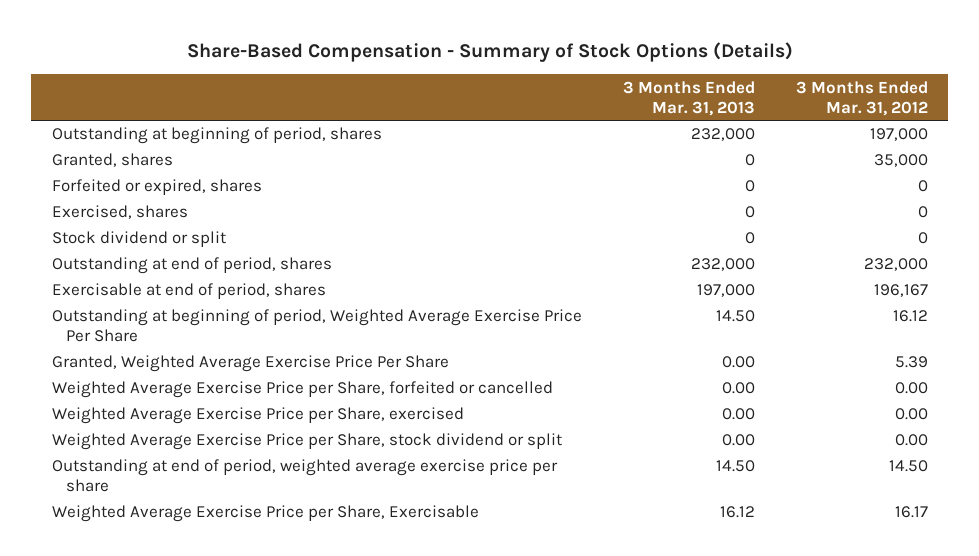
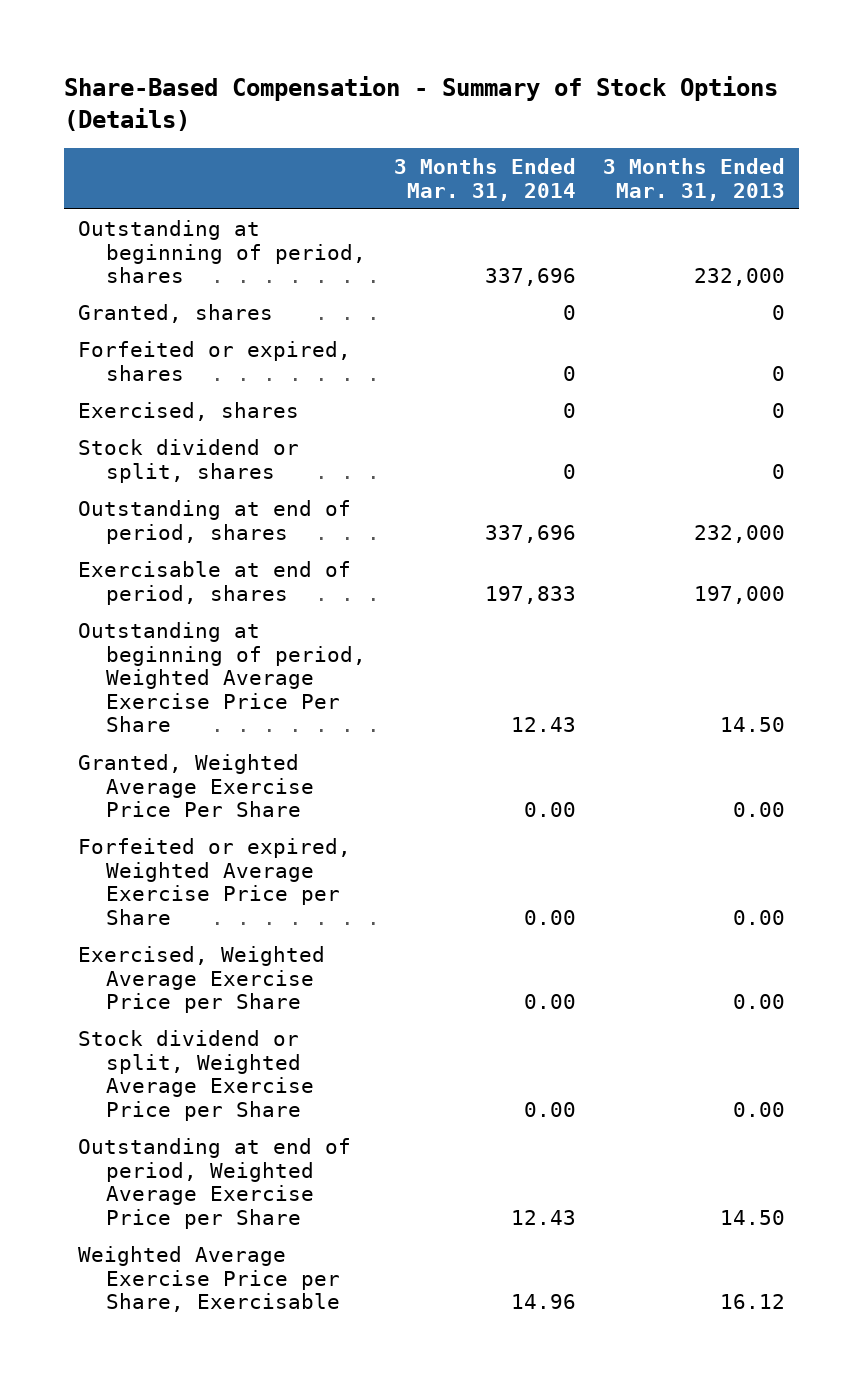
- | 3 Months Ended Mar. 31, 2013 | 3 Months Ended Mar. 31, 2012
+ | 3 Months Ended Mar. 31, 2014 | 3 Months Ended Mar. 31, 2013
- Stock dividend or split | 0 | 0
+ Stock dividend or split, shares | 0 | 0
- Weighted Average Exercise Price per Share, forfeited or cancelled | 0.00 | 0.00
- Weighted Average Exercise Price per Share, exercised | 0.00 | 0.00
- Weighted Average Exercise Price per Share, stock dividend or split | 0.00 | 0.00
- Outstanding at end of period, weighted average exercise price per share | 14.50 | 14.50
+ Forfeited or expired, Weighted Average Exercise Price per Share | 0.00 | 0.00
+ Exercised, Weighted Average Exercise Price per Share | 0.00 | 0.00
+ Stock dividend or split, Weighted Average Exercise Price per Share | 0.00 | 0.00
+ Outstanding at end of period, Weighted Average Exercise Price per Share | 12.43 | 14.50

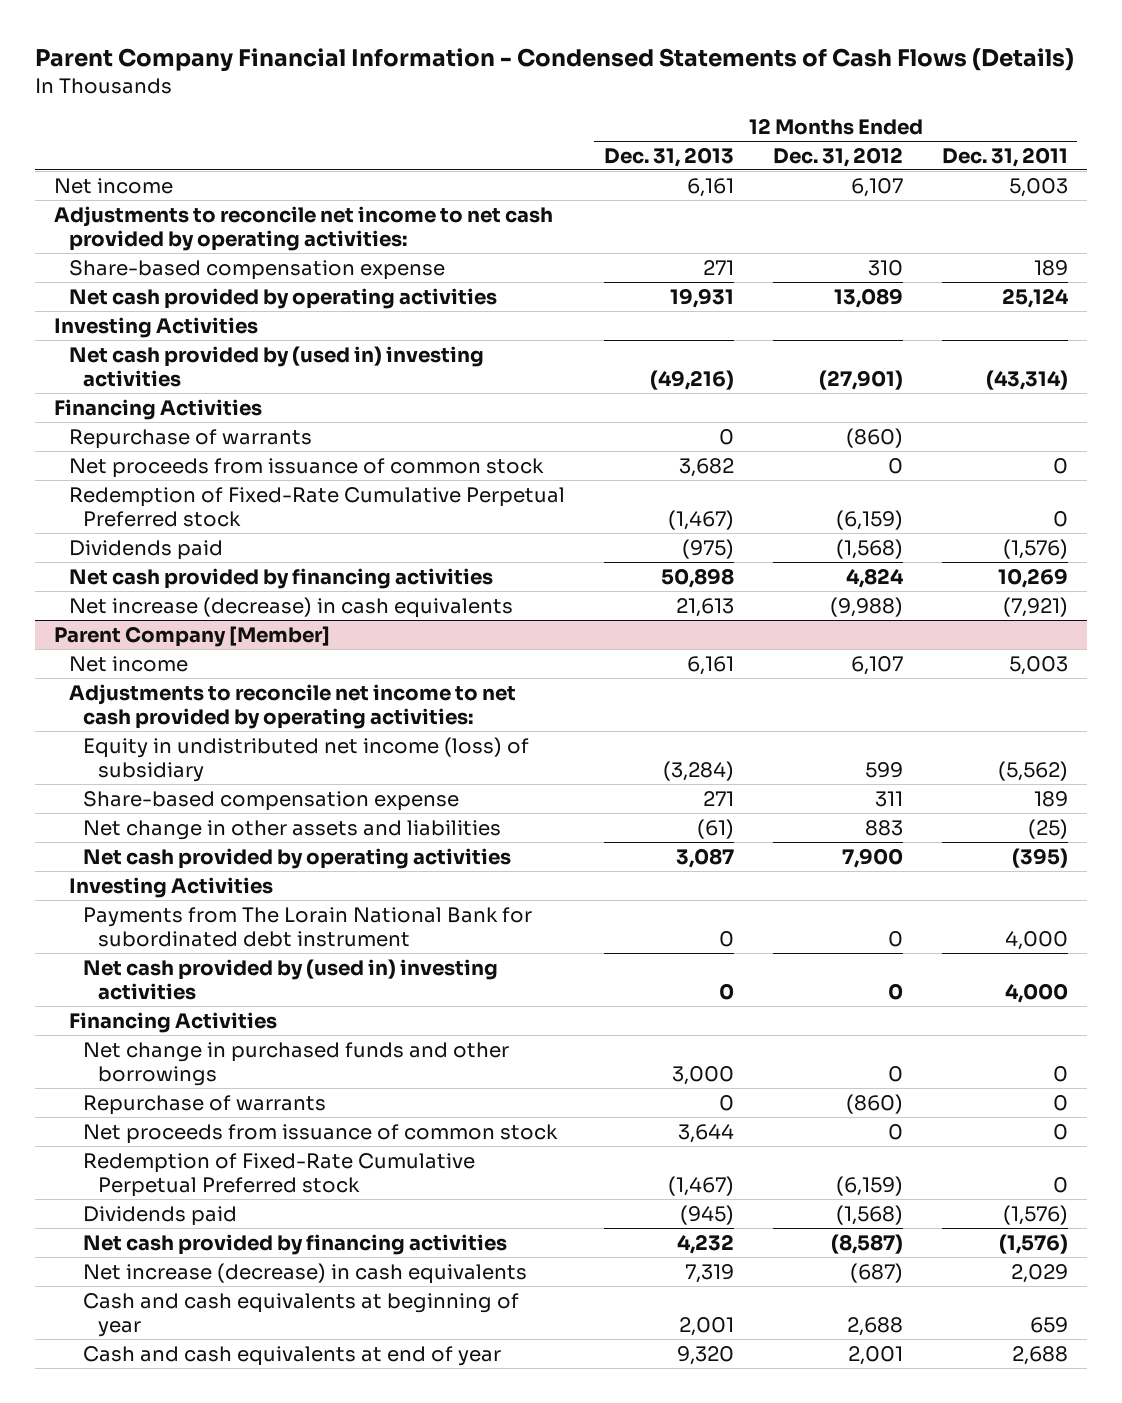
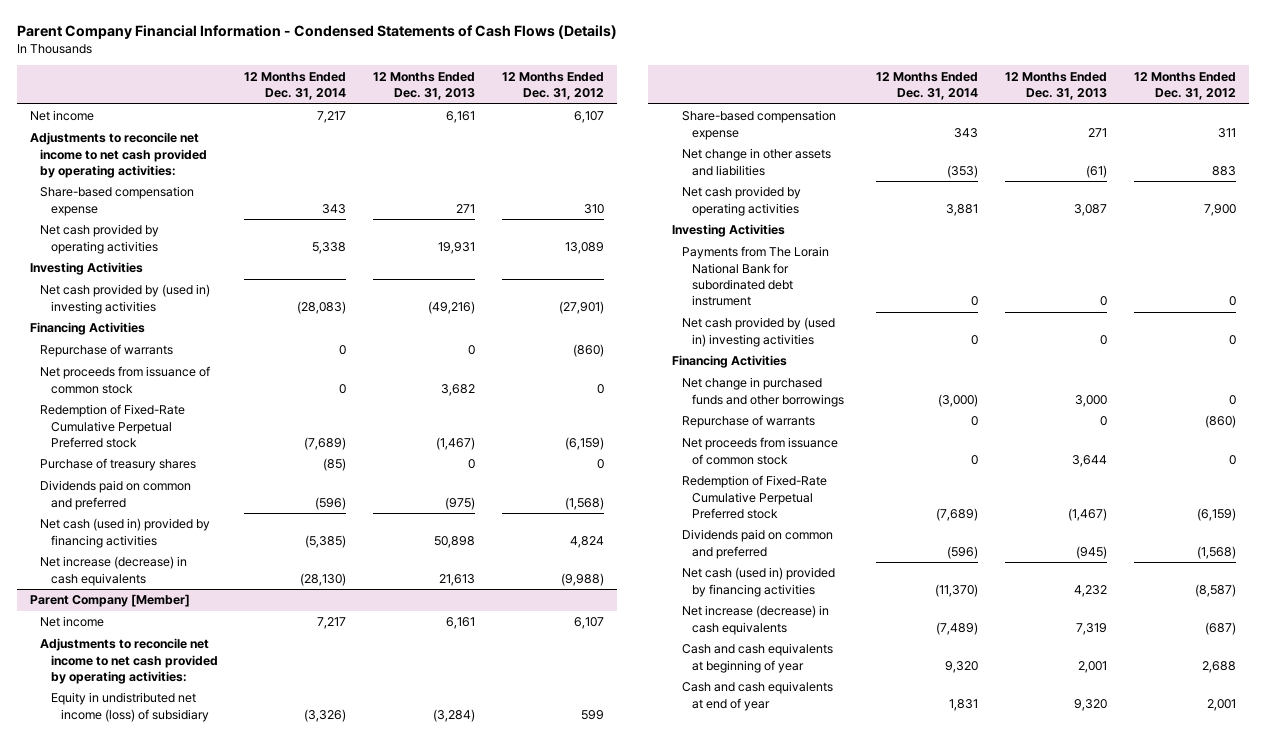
- | 12 Months Ended Dec. 31, 2013 | 12 Months Ended Dec. 31, 2012 | 12 Months Ended Dec. 31, 2011
+ | 12 Months Ended Dec. 31, 2014 | 12 Months Ended Dec. 31, 2013 | 12 Months Ended Dec. 31, 2012
- Dividends paid | (975) | (1,568) | (1,576)
- Net cash provided by financing activities | 50,898 | 4,824 | 10,269
+ Purchase of treasury shares | (85) | 0 | 0
+ Dividends paid on common and preferred | (596) | (975) | (1,568)
+ Net cash (used in) provided by financing activities | (5,385) | 50,898 | 4,824
@ Parent Company [Member]
- Dividends paid | (945) | (1,568) | (1,576)
- Net cash provided by financing activities | 4,232 | (8,587) | (1,576)
+ Dividends paid on common and preferred | (596) | (945) | (1,568)
+ Net cash (used in) provided by financing activities | (11,370) | 4,232 | (8,587)

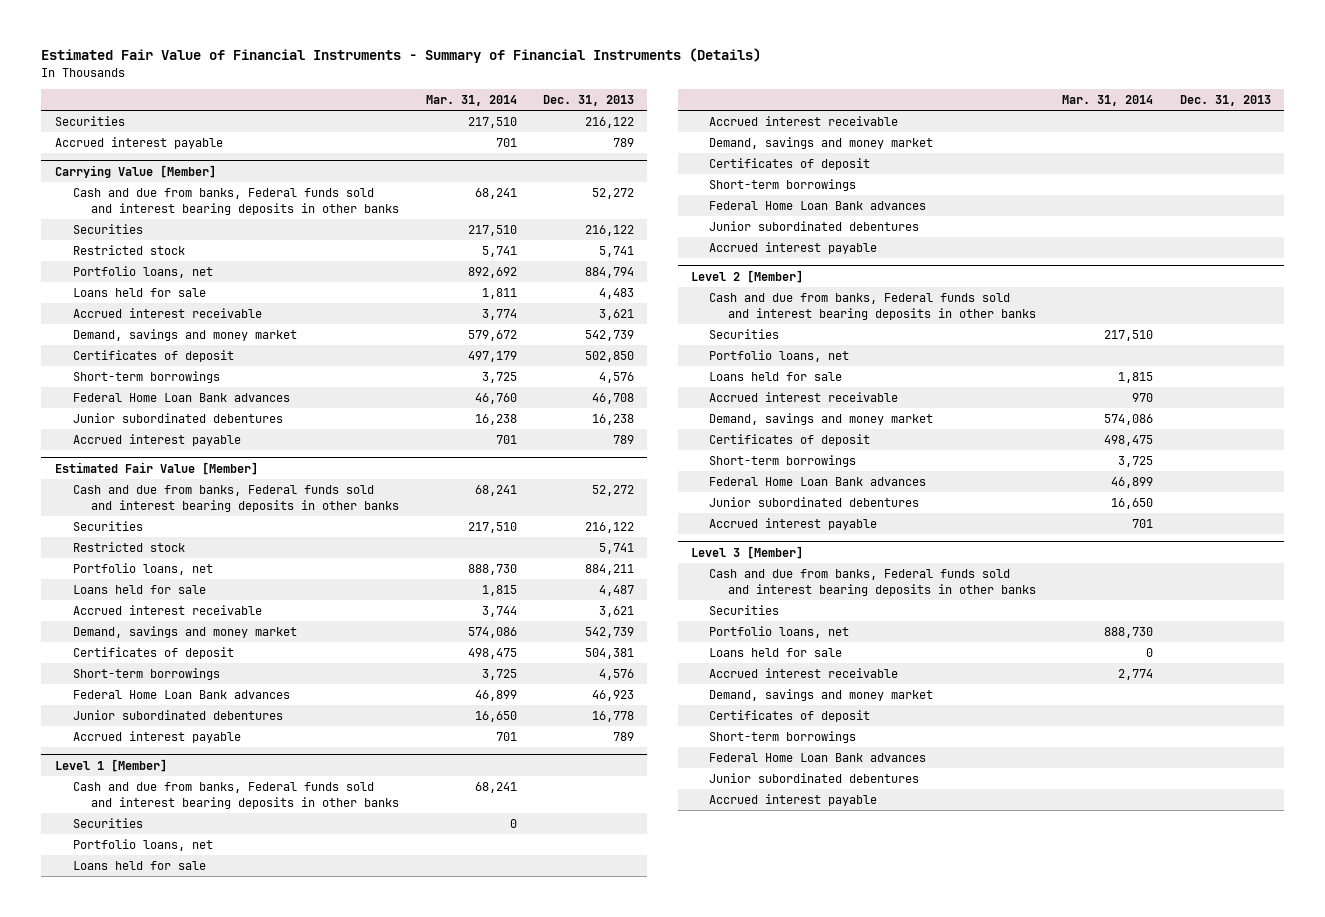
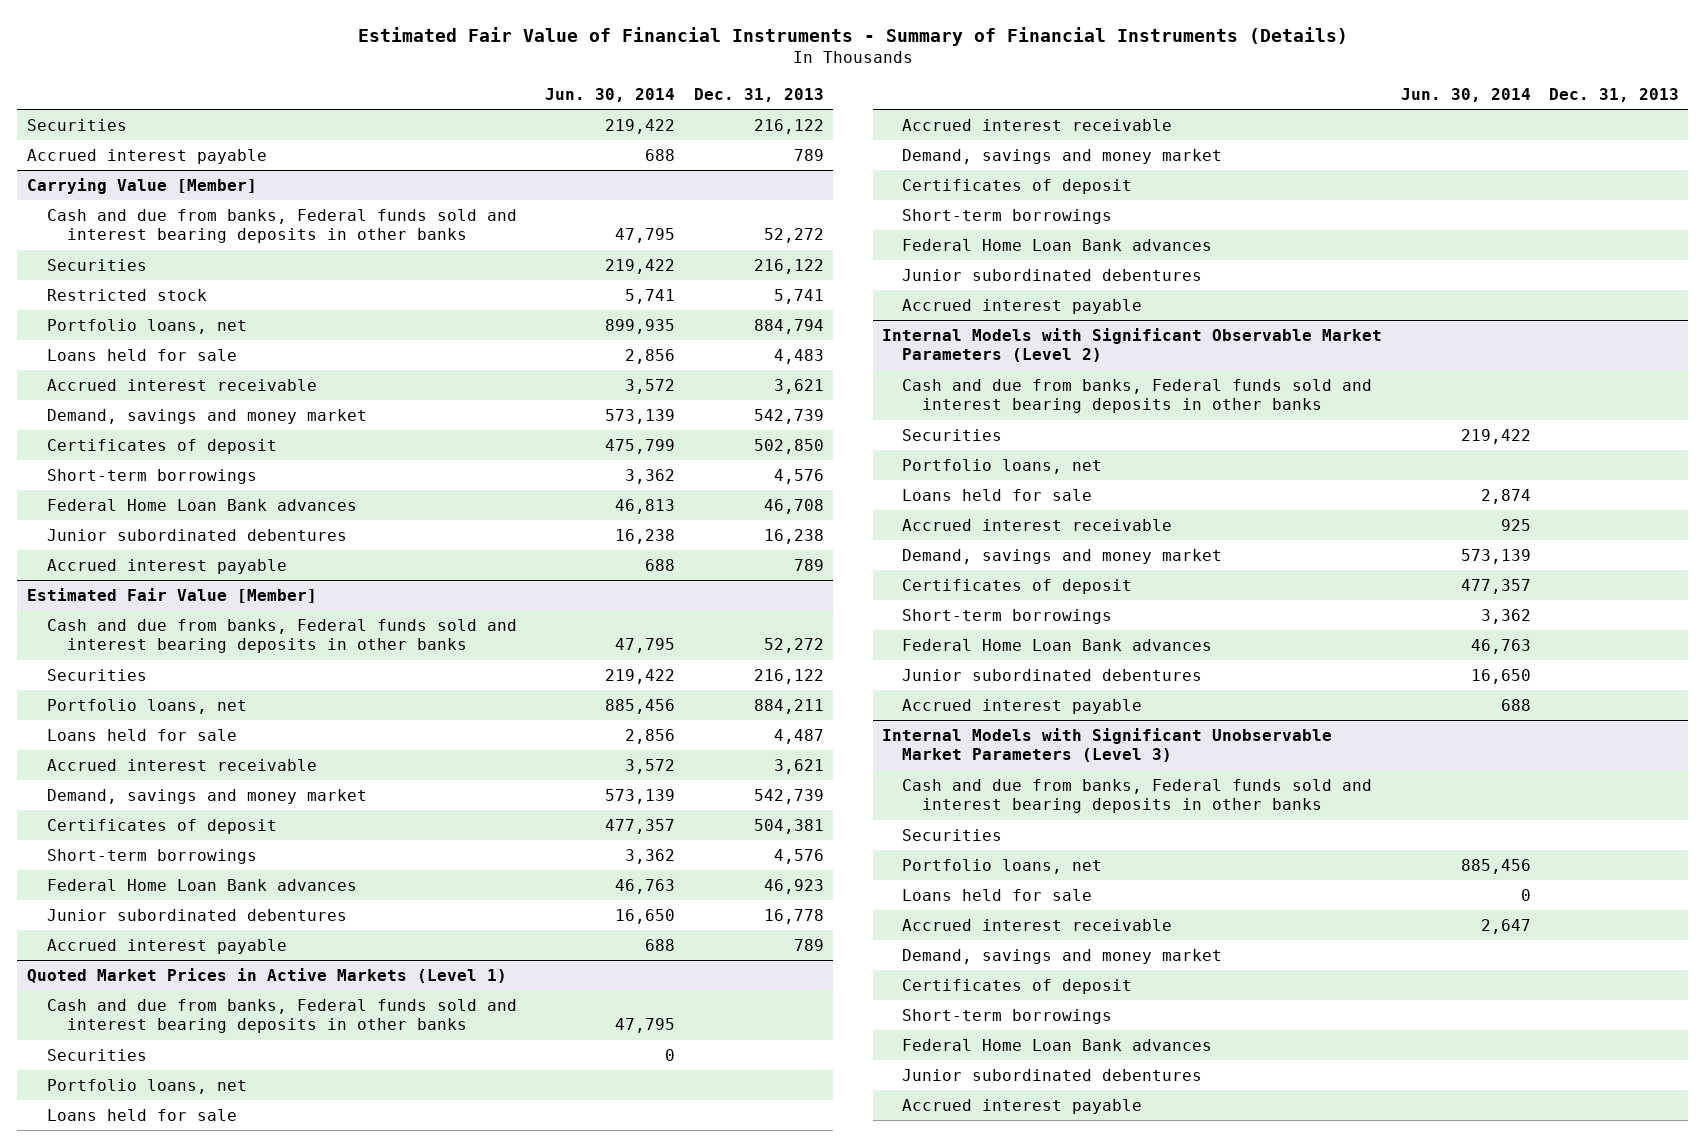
- | Mar. 31, 2014 | Dec. 31, 2013
+ | Jun. 30, 2014 | Dec. 31, 2013
@ Estimated Fair Value [Member]
- Restricted stock | | 5,741
- Level 1 [Member]
+ Quoted Market Prices in Active Markets (Level 1)
- Level 2 [Member]
+ Internal Models with Significant Observable Market Parameters (Level 2)
- Level 3 [Member]
+ Internal Models with Significant Unobservable Market Parameters (Level 3)

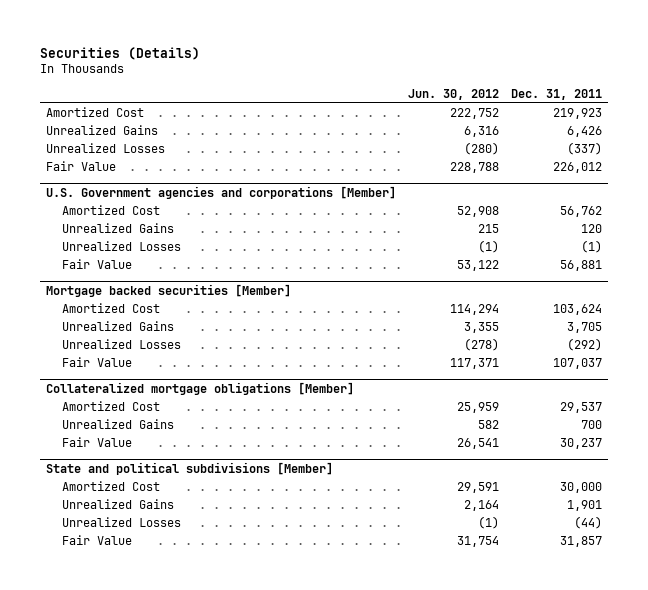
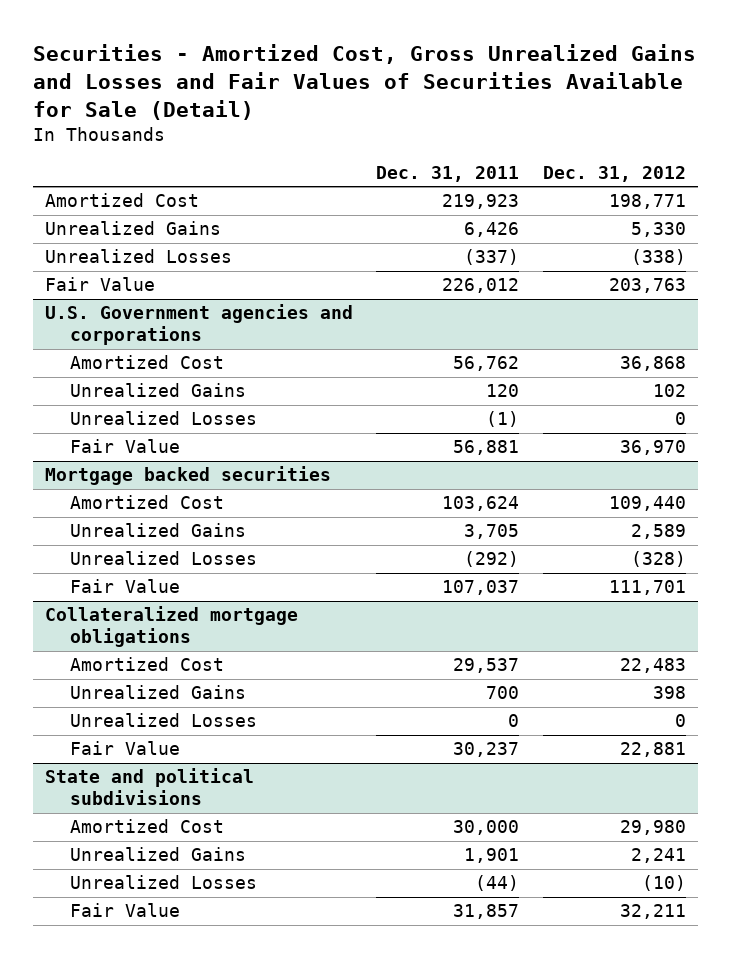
- Securities (Details)
+ Securities - Amortized Cost, Gross Unrealized Gains and Losses and Fair Values of Securities Available for Sale (Detail)
- | Jun. 30, 2012 | Dec. 31, 2011
+ | Dec. 31, 2011 | Dec. 31, 2012
- U.S. Government agencies and corporations [Member]
+ U.S. Government agencies and corporations
- Mortgage backed securities [Member]
+ Mortgage backed securities
- Collateralized mortgage obligations [Member]
+ Collateralized mortgage obligations
+ Unrealized Losses | 0 | 0
- State and political subdivisions [Member]
+ State and political subdivisions

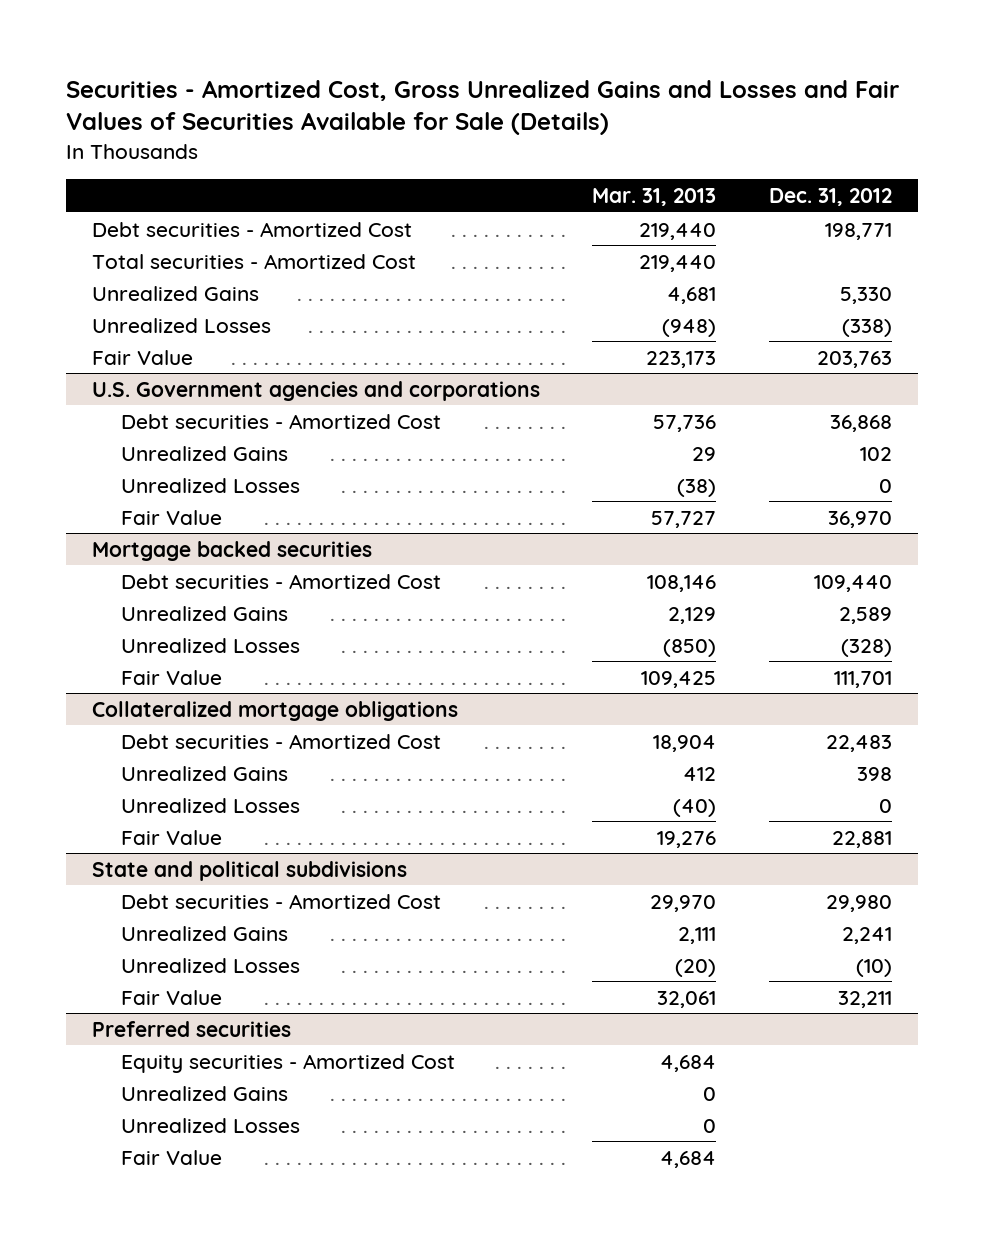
- Securities - Amortized Cost, Gross Unrealized Gains and Losses and Fair Values of Securities Available for Sale (Detail)
+ Securities - Amortized Cost, Gross Unrealized Gains and Losses and Fair Values of Securities Available for Sale (Details)
- | Dec. 31, 2011 | Dec. 31, 2012
+ | Mar. 31, 2013 | Dec. 31, 2012
- Amortized Cost | 219,923 | 198,771
+ Debt securities - Amortized Cost | 219,440 | 198,771
+ Total securities - Amortized Cost | 219,440 |
@ U.S. Government agencies and corporations
- Amortized Cost | 56,762 | 36,868
+ Debt securities - Amortized Cost | 57,736 | 36,868
@ Mortgage backed securities
- Amortized Cost | 103,624 | 109,440
+ Debt securities - Amortized Cost | 108,146 | 109,440
@ Collateralized mortgage obligations
- Amortized Cost | 29,537 | 22,483
+ Debt securities - Amortized Cost | 18,904 | 22,483
@ State and political subdivisions
- Amortized Cost | 30,000 | 29,980
+ Debt securities - Amortized Cost | 29,970 | 29,980
+ Preferred securities
+ Equity securities - Amortized Cost | 4,684 |
+ Unrealized Gains | 0 |
+ Unrealized Losses | 0 |
+ Fair Value | 4,684 |

